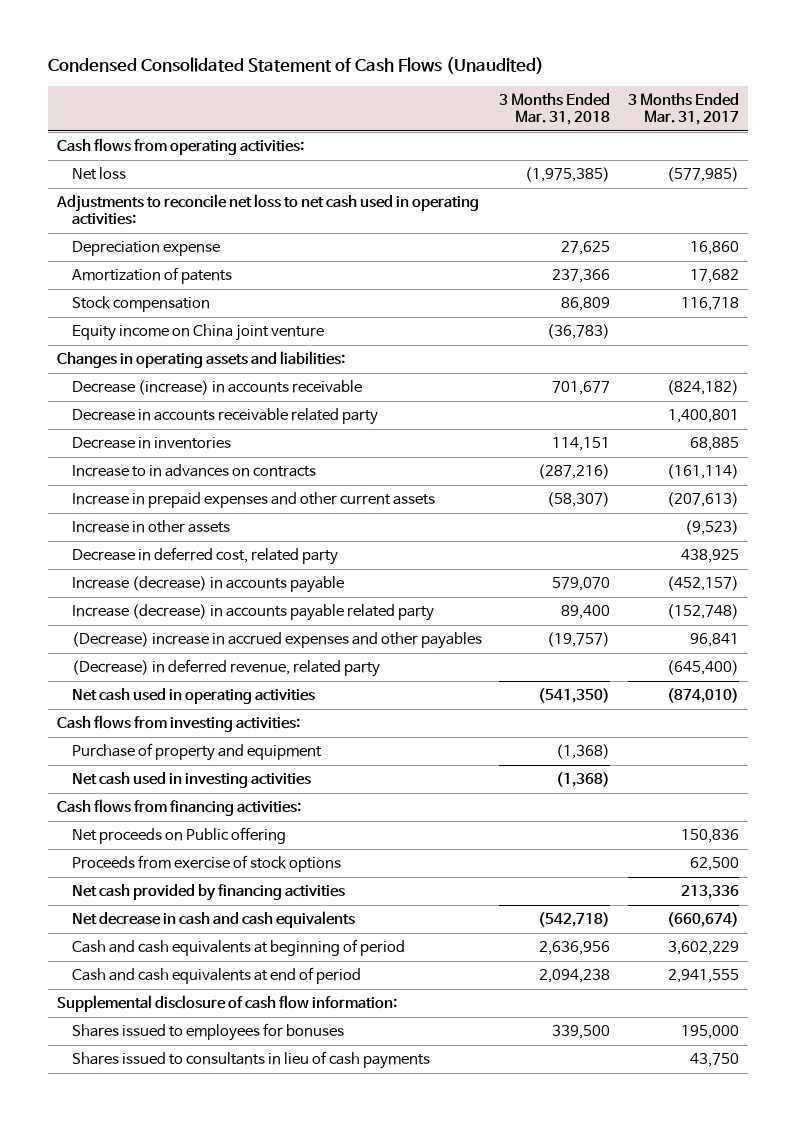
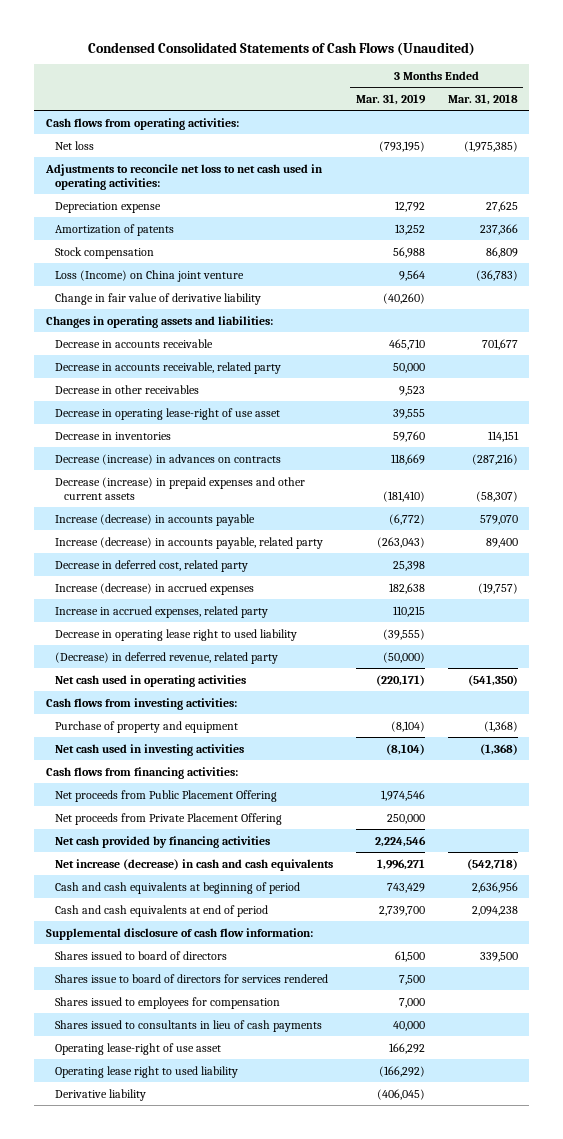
- Condensed Consolidated Statement of Cash Flows (Unaudited)
+ Condensed Consolidated Statements of Cash Flows (Unaudited)
- | 3 Months Ended Mar. 31, 2018 | 3 Months Ended Mar. 31, 2017
+ | 3 Months Ended Mar. 31, 2019 | 3 Months Ended Mar. 31, 2018
- Equity income on China joint venture | (36,783) |
+ Loss (Income) on China joint venture | 9,564 | (36,783)
+ Change in fair value of derivative liability | (40,260) |
- Decrease (increase) in accounts receivable | 701,677 | (824,182)
- Decrease in accounts receivable related party | | 1,400,801
+ Decrease in accounts receivable | 465,710 | 701,677
+ Decrease in accounts receivable, related party | 50,000 |
+ Decrease in other receivables | 9,523 |
+ Decrease in operating lease-right of use asset | 39,555 |
- Increase to in advances on contracts | (287,216) | (161,114)
- Increase in prepaid expenses and other current assets | (58,307) | (207,613)
- Increase in other assets | | (9,523)
+ Decrease (increase) in advances on contracts | 118,669 | (287,216)
+ Decrease (increase) in prepaid expenses and other current assets | (181,410) | (58,307)
- Increase (decrease) in accounts payable related party | 89,400 | (152,748)
- (Decrease) increase in accrued expenses and other payables | (19,757) | 96,841
+ Increase (decrease) in accounts payable, related party | (263,043) | 89,400
moved down: Decrease in deferred cost, related party | 25,398 |
+ Increase (decrease) in accrued expenses | 182,638 | (19,757)
+ Increase in accrued expenses, related party | 110,215 |
+ Decrease in operating lease right to used liability | (39,555) |
- Net proceeds on Public offering | | 150,836
- Proceeds from exercise of stock options | | 62,500
+ Net proceeds from Public Placement Offering | 1,974,546 |
+ Net proceeds from Private Placement Offering | 250,000 |
- Net decrease in cash and cash equivalents | (542,718) | (660,674)
+ Net increase (decrease) in cash and cash equivalents | 1,996,271 | (542,718)
- Shares issued to employees for bonuses | 339,500 | 195,000
+ Shares issued to board of directors | 61,500 | 339,500
+ Shares issue to board of directors for services rendered | 7,500 |
+ Shares issued to employees for compensation | 7,000 |
+ Operating lease-right of use asset | 166,292 |
+ Operating lease right to used liability | (166,292) |
+ Derivative liability | (406,045) |

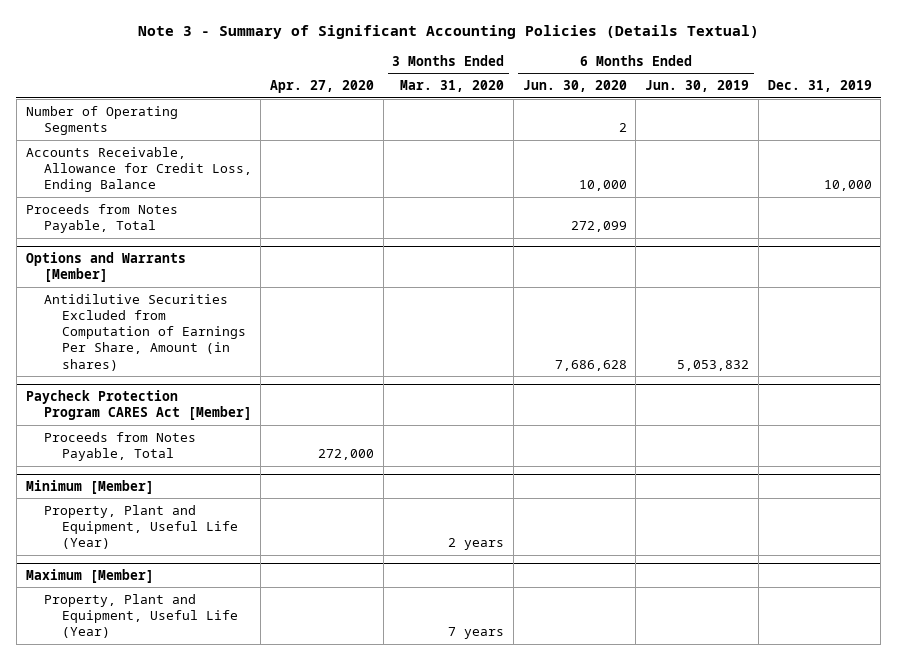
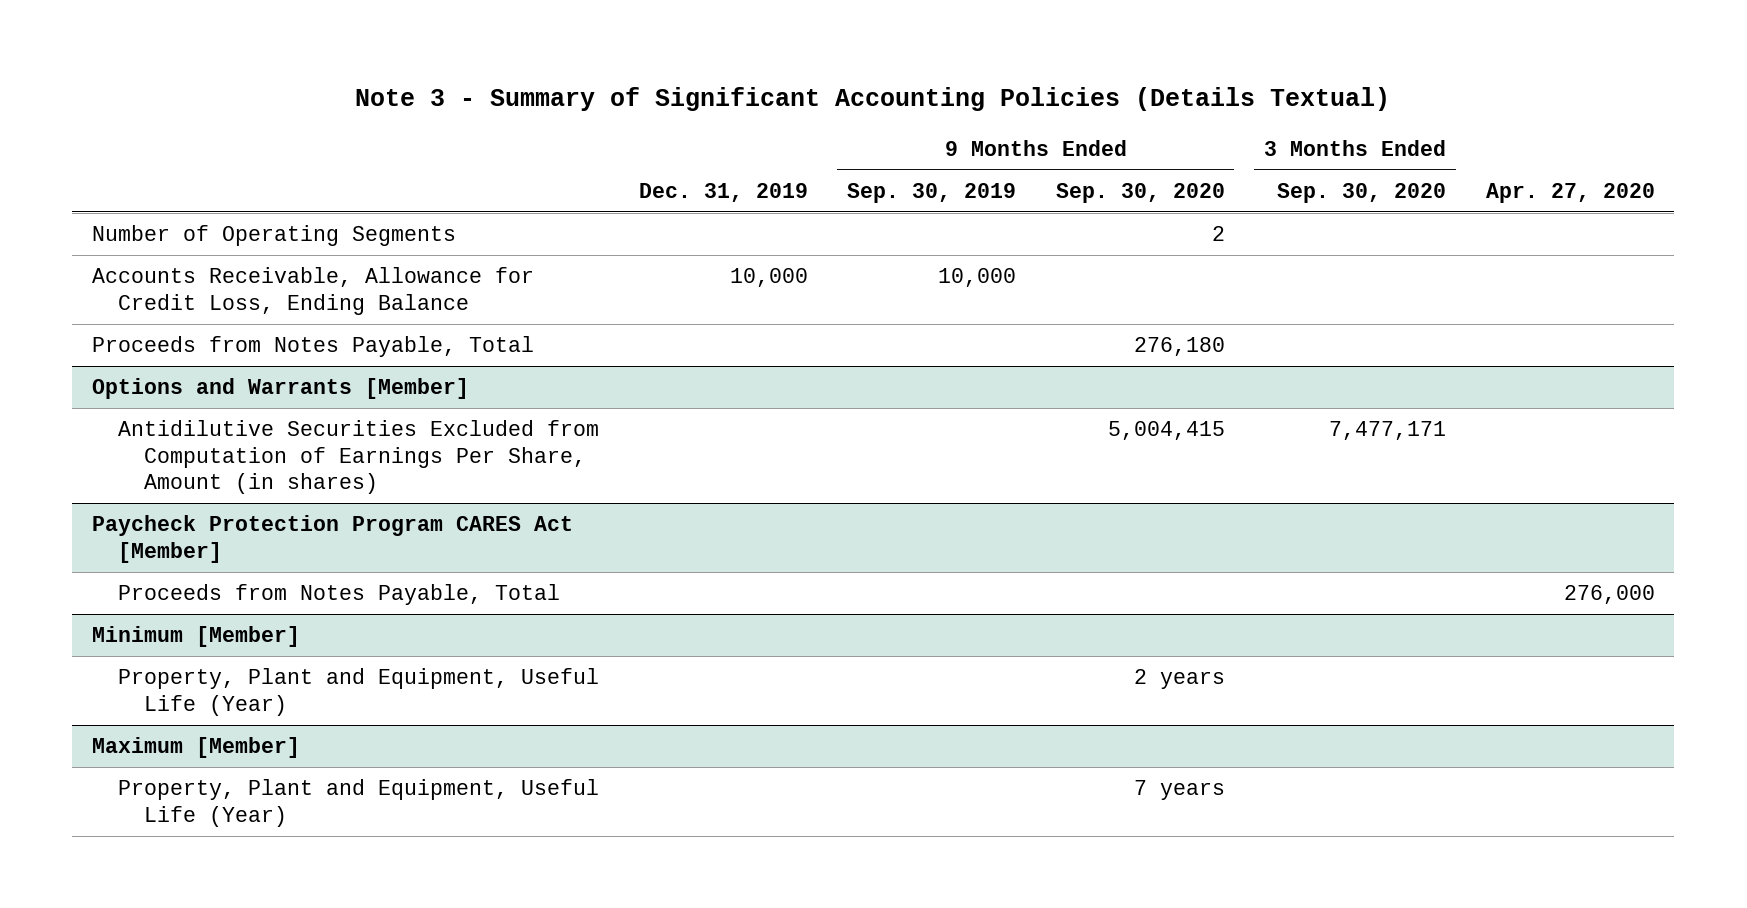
- | Apr. 27, 2020 | 3 Months Ended Mar. 31, 2020 | 6 Months Ended Jun. 30, 2020 | 6 Months Ended Jun. 30, 2019 | Dec. 31, 2019
+ | Dec. 31, 2019 | 9 Months Ended Sep. 30, 2019 | 9 Months Ended Sep. 30, 2020 | 3 Months Ended Sep. 30, 2020 | Apr. 27, 2020
@ Paycheck Protection Program CARES Act [Member]
- Proceeds from Notes Payable, Total | 272,000 | | | |
+ Proceeds from Notes Payable, Total | | | | | 276,000

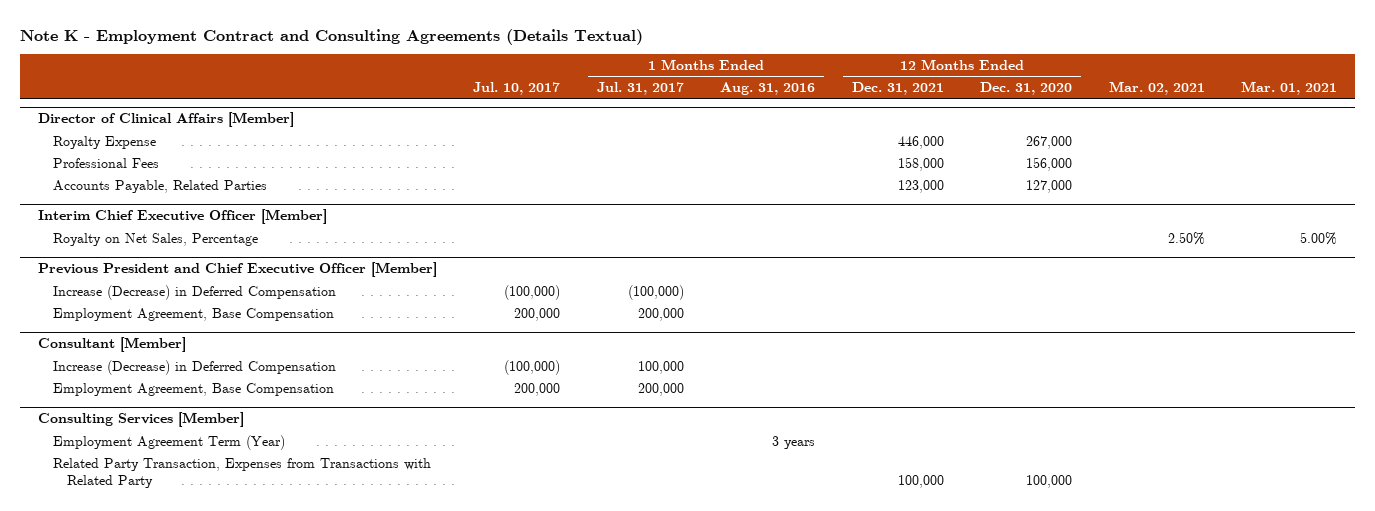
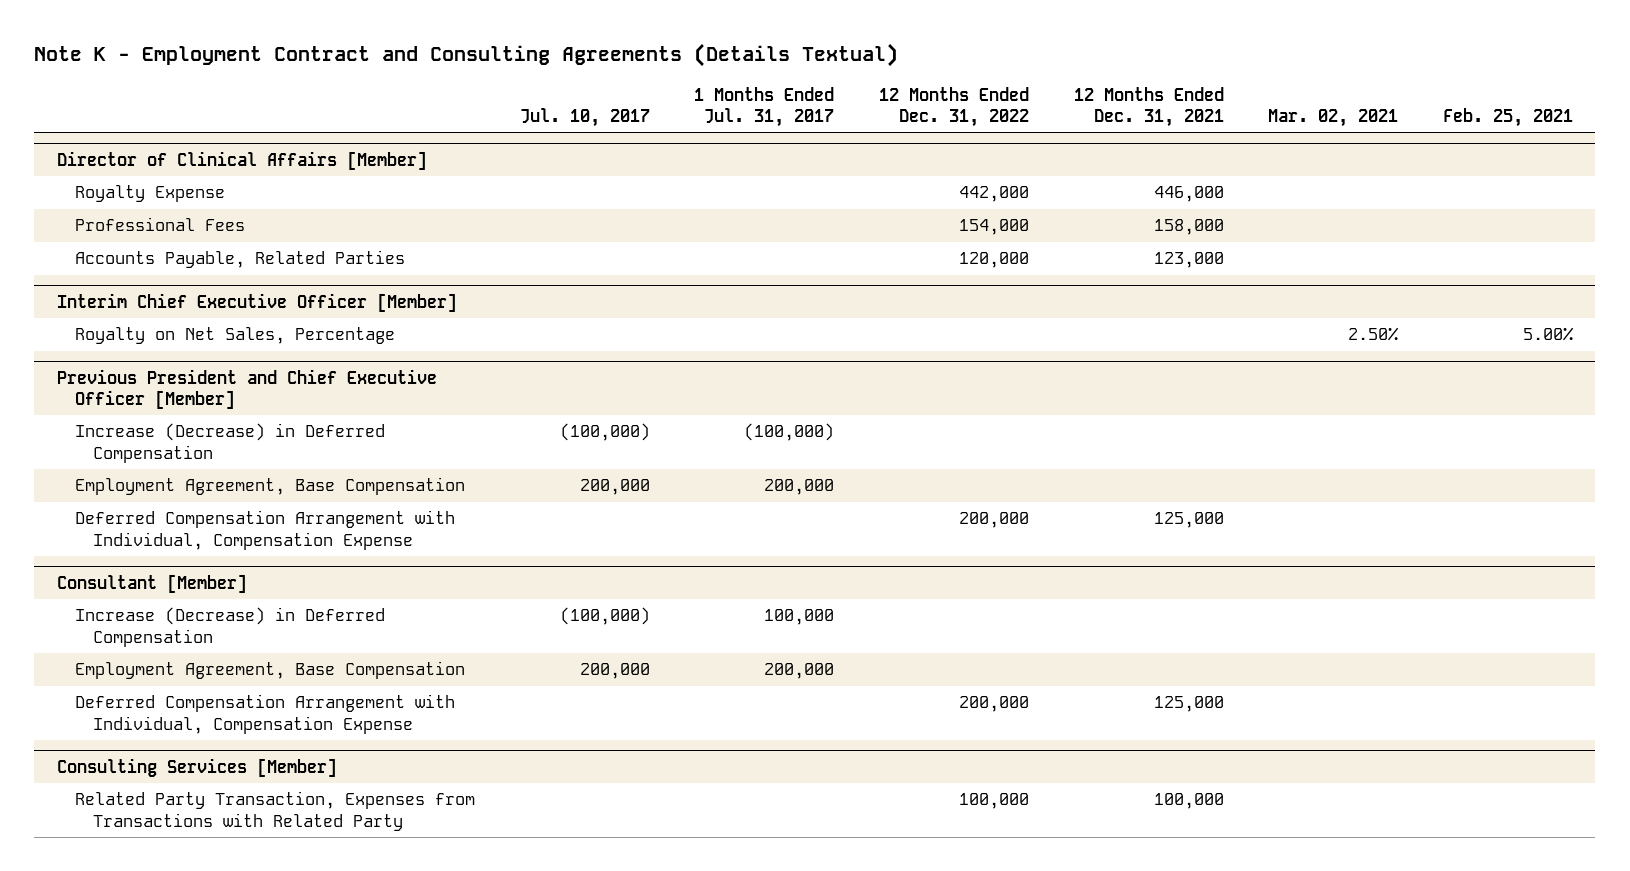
- | Jul. 10, 2017 | 1 Months Ended Jul. 31, 2017 | 1 Months Ended Aug. 31, 2016 | 12 Months Ended Dec. 31, 2021 | 12 Months Ended Dec. 31, 2020 | Mar. 02, 2021 | Mar. 01, 2021
+ | Jul. 10, 2017 | 1 Months Ended Jul. 31, 2017 | 12 Months Ended Dec. 31, 2022 | 12 Months Ended Dec. 31, 2021 | Mar. 02, 2021 | Feb. 25, 2021
@ Previous President and Chief Executive Officer [Member]
+ Deferred Compensation Arrangement with Individual, Compensation Expense | | | 200,000 | 125,000 | |
@ Consultant [Member]
+ Deferred Compensation Arrangement with Individual, Compensation Expense | | | 200,000 | 125,000 | |
@ Consulting Services [Member]
- Employment Agreement Term (Year) | | | 3 years | | | |

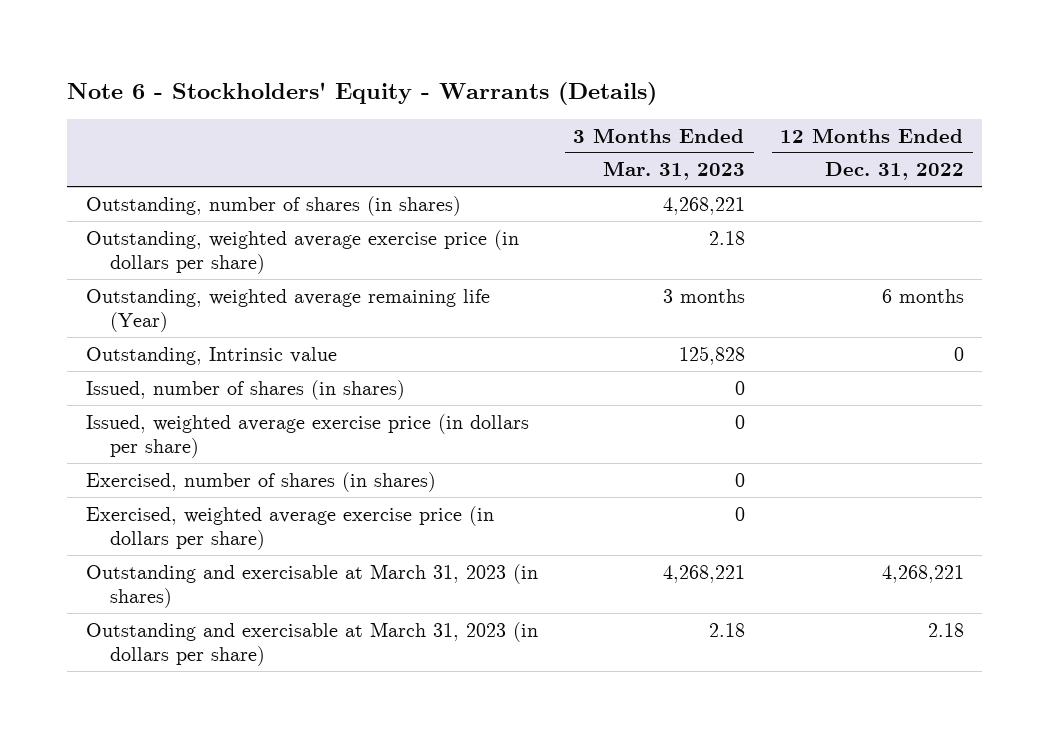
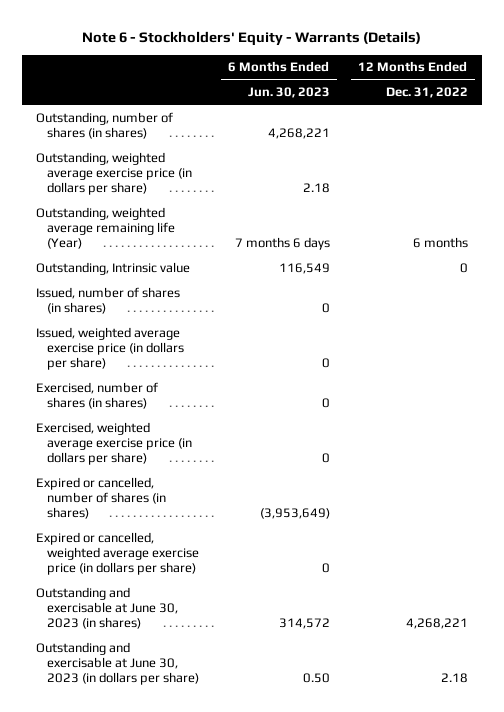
- | 3 Months Ended Mar. 31, 2023 | 12 Months Ended Dec. 31, 2022
+ | 6 Months Ended Jun. 30, 2023 | 12 Months Ended Dec. 31, 2022
- Outstanding and exercisable at March 31, 2023 (in shares) | 4,268,221 | 4,268,221
- Outstanding and exercisable at March 31, 2023 (in dollars per share) | 2.18 | 2.18
+ Expired or cancelled, number of shares (in shares) | (3,953,649) |
+ Expired or cancelled, weighted average exercise price (in dollars per share) | 0 |
+ Outstanding and exercisable at June 30, 2023 (in shares) | 314,572 | 4,268,221
+ Outstanding and exercisable at June 30, 2023 (in dollars per share) | 0.50 | 2.18

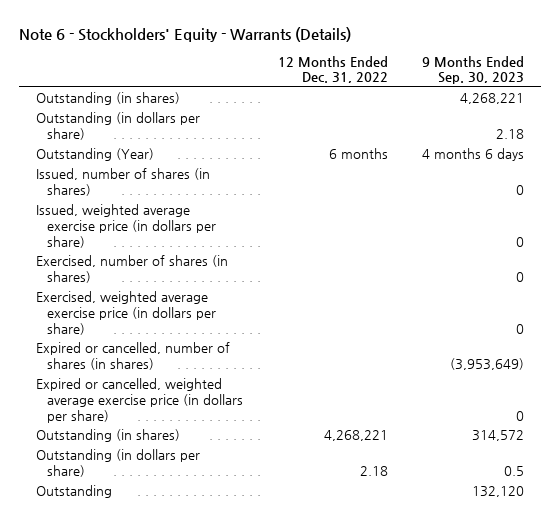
- | 6 Months Ended Jun. 30, 2023 | 12 Months Ended Dec. 31, 2022
+ | 12 Months Ended Dec. 31, 2022 | 9 Months Ended Sep. 30, 2023
- Outstanding, number of shares (in shares) | 4,268,221 |
- Outstanding, weighted average exercise price (in dollars per share) | 2.18 |
- Outstanding, weighted average remaining life (Year) | 7 months 6 days | 6 months
- Outstanding, Intrinsic value | 116,549 | 0
+ Outstanding (in shares) | | 4,268,221
+ Outstanding (in dollars per share) | | 2.18
+ Outstanding (Year) | 6 months | 4 months 6 days
- Outstanding and exercisable at June 30, 2023 (in shares) | 314,572 | 4,268,221
- Outstanding and exercisable at June 30, 2023 (in dollars per share) | 0.50 | 2.18
+ Outstanding (in shares) | 4,268,221 | 314,572
+ Outstanding (in dollars per share) | 2.18 | 0.5
+ Outstanding | | 132,120

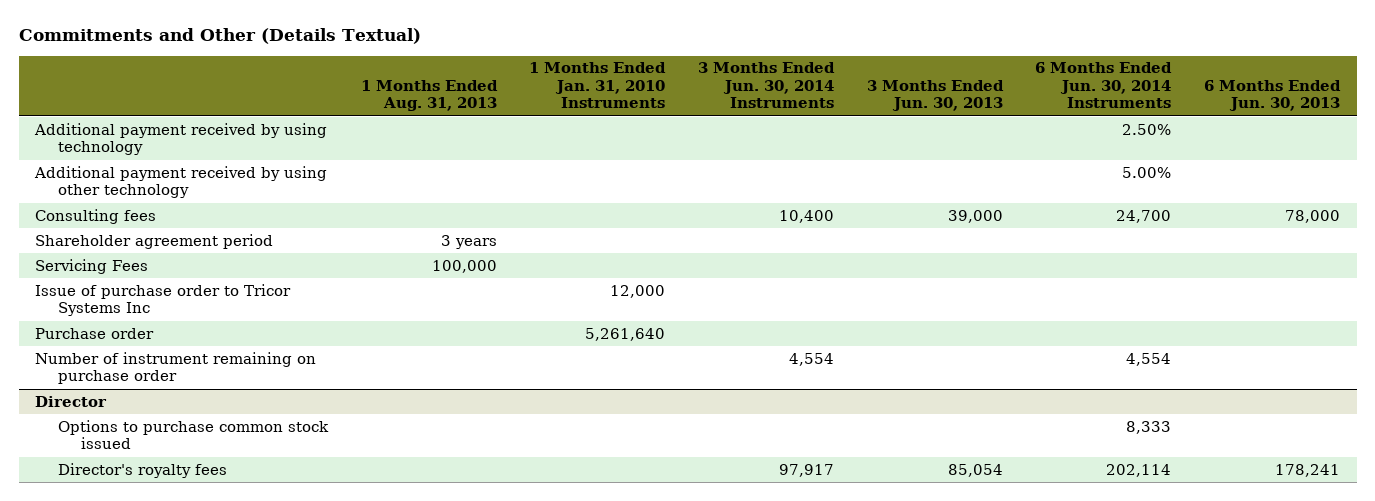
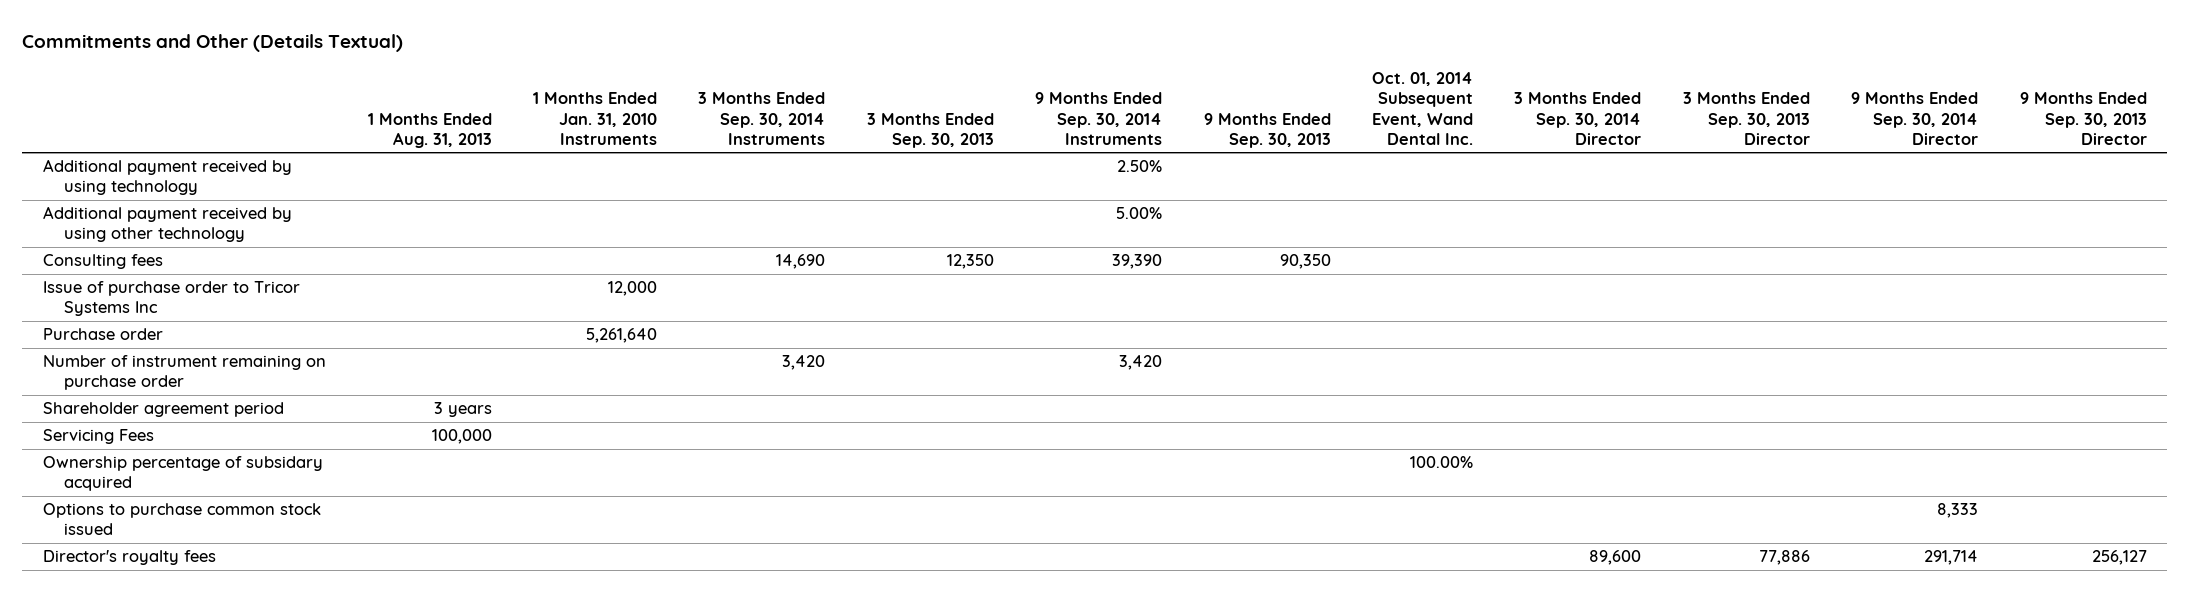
- | 1 Months Ended Aug. 31, 2013 | 1 Months Ended Jan. 31, 2010 Instruments | 3 Months Ended Jun. 30, 2014 Instruments | 3 Months Ended Jun. 30, 2013 | 6 Months Ended Jun. 30, 2014 Instruments | 6 Months Ended Jun. 30, 2013
+ | 1 Months Ended Aug. 31, 2013 | 1 Months Ended Jan. 31, 2010 Instruments | 3 Months Ended Sep. 30, 2014 Instruments | 3 Months Ended Sep. 30, 2013 | 9 Months Ended Sep. 30, 2014 Instruments | 9 Months Ended Sep. 30, 2013 | Oct. 01, 2014 Subsequent Event, Wand Dental Inc. | 3 Months Ended Sep. 30, 2014 Director | 3 Months Ended Sep. 30, 2013 Director | 9 Months Ended Sep. 30, 2014 Director | 9 Months Ended Sep. 30, 2013 Director
- Director
- Options to purchase common stock issued | | | | | 8,333 |
- Director's royalty fees | | | 97,917 | 85,054 | 202,114 | 178,241
moved down: Shareholder agreement period | 3 years | | | | | | | | | |
moved down: Servicing Fees | 100,000 | | | | | | | | | |
+ Ownership percentage of subsidary acquired | | | | | | | 100.00% | | | |
+ Options to purchase common stock issued | | | | | | | | | | 8,333 |
+ Director's royalty fees | | | | | | | | 89,600 | 77,886 | 291,714 | 256,127

